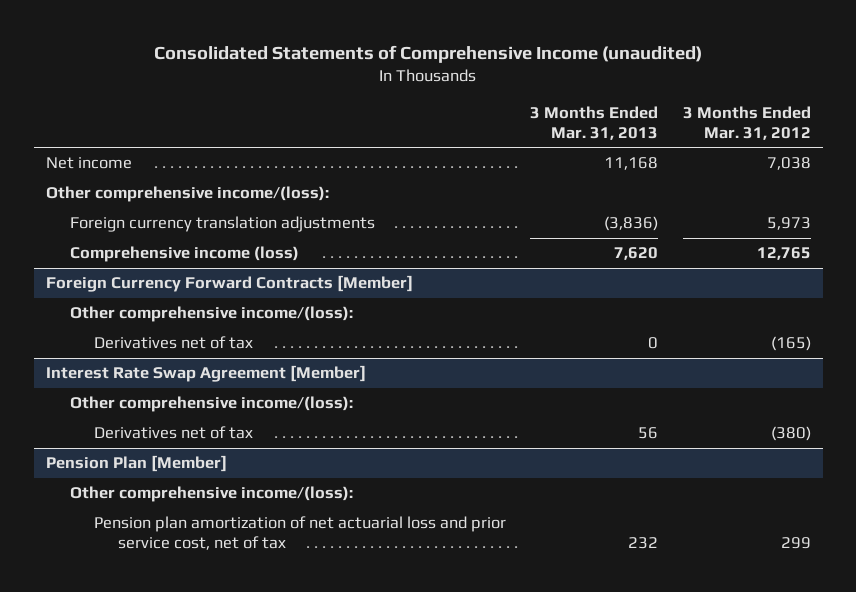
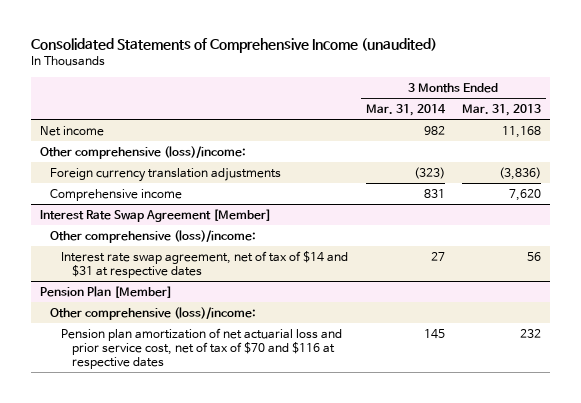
- | 3 Months Ended Mar. 31, 2013 | 3 Months Ended Mar. 31, 2012
+ | 3 Months Ended Mar. 31, 2014 | 3 Months Ended Mar. 31, 2013
- Other comprehensive income/(loss):
+ Other comprehensive (loss)/income:
- Comprehensive income (loss) | 7,620 | 12,765
- Foreign Currency Forward Contracts [Member]
- Other comprehensive income/(loss):
- Derivatives net of tax | 0 | (165)
+ Comprehensive income | 831 | 7,620
@ Interest Rate Swap Agreement [Member]
- Other comprehensive income/(loss):
- Derivatives net of tax | 56 | (380)
+ Other comprehensive (loss)/income:
+ Interest rate swap agreement, net of tax of $14 and $31 at respective dates | 27 | 56
@ Pension Plan [Member]
- Other comprehensive income/(loss):
- Pension plan amortization of net actuarial loss and prior service cost, net of tax | 232 | 299
+ Other comprehensive (loss)/income:
+ Pension plan amortization of net actuarial loss and prior service cost, net of tax of $70 and $116 at respective dates | 145 | 232

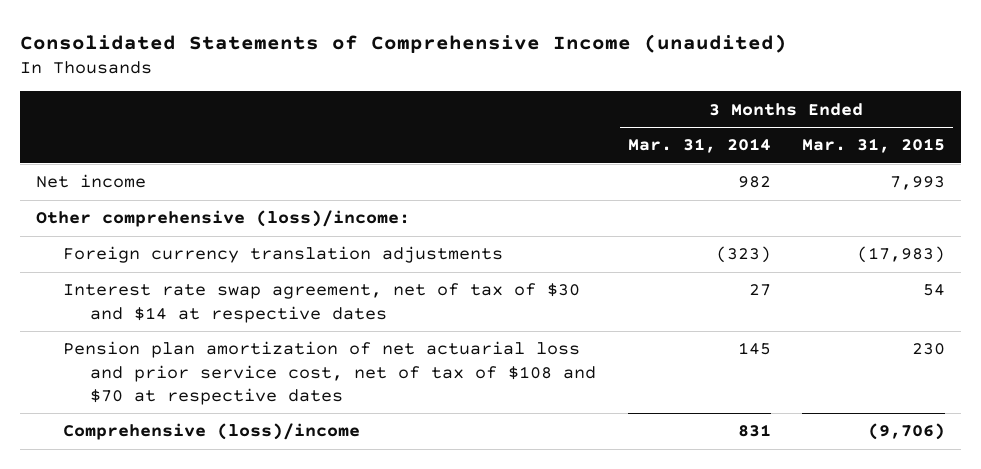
- | 3 Months Ended Mar. 31, 2014 | 3 Months Ended Mar. 31, 2013
+ | 3 Months Ended Mar. 31, 2014 | 3 Months Ended Mar. 31, 2015
- Comprehensive income | 831 | 7,620
- Interest Rate Swap Agreement [Member]
- Other comprehensive (loss)/income:
- Interest rate swap agreement, net of tax of $14 and $31 at respective dates | 27 | 56
- Pension Plan [Member]
- Other comprehensive (loss)/income:
- Pension plan amortization of net actuarial loss and prior service cost, net of tax of $70 and $116 at respective dates | 145 | 232
+ Interest rate swap agreement, net of tax of $30 and $14 at respective dates | 27 | 54
+ Pension plan amortization of net actuarial loss and prior service cost, net of tax of $108 and $70 at respective dates | 145 | 230
+ Comprehensive (loss)/income | 831 | (9,706)

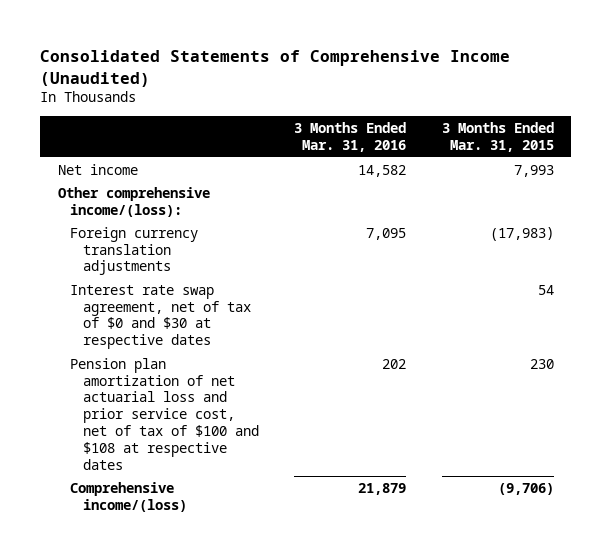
- Consolidated Statements of Comprehensive Income (unaudited)
+ Consolidated Statements of Comprehensive Income (Unaudited)
- | 3 Months Ended Mar. 31, 2014 | 3 Months Ended Mar. 31, 2015
+ | 3 Months Ended Mar. 31, 2016 | 3 Months Ended Mar. 31, 2015
- Other comprehensive (loss)/income:
+ Other comprehensive income/(loss):
- Interest rate swap agreement, net of tax of $30 and $14 at respective dates | 27 | 54
- Pension plan amortization of net actuarial loss and prior service cost, net of tax of $108 and $70 at respective dates | 145 | 230
- Comprehensive (loss)/income | 831 | (9,706)
+ Interest rate swap agreement, net of tax of $0 and $30 at respective dates | | 54
+ Pension plan amortization of net actuarial loss and prior service cost, net of tax of $100 and $108 at respective dates | 202 | 230
+ Comprehensive income/(loss) | 21,879 | (9,706)

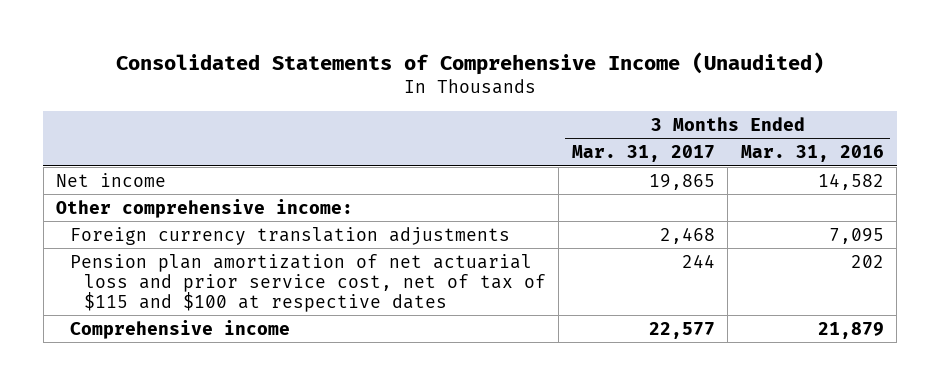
- | 3 Months Ended Mar. 31, 2016 | 3 Months Ended Mar. 31, 2015
+ | 3 Months Ended Mar. 31, 2017 | 3 Months Ended Mar. 31, 2016
- Other comprehensive income/(loss):
+ Other comprehensive income:
- Interest rate swap agreement, net of tax of $0 and $30 at respective dates | | 54
- Pension plan amortization of net actuarial loss and prior service cost, net of tax of $100 and $108 at respective dates | 202 | 230
- Comprehensive income/(loss) | 21,879 | (9,706)
+ Pension plan amortization of net actuarial loss and prior service cost, net of tax of $115 and $100 at respective dates | 244 | 202
+ Comprehensive income | 22,577 | 21,879

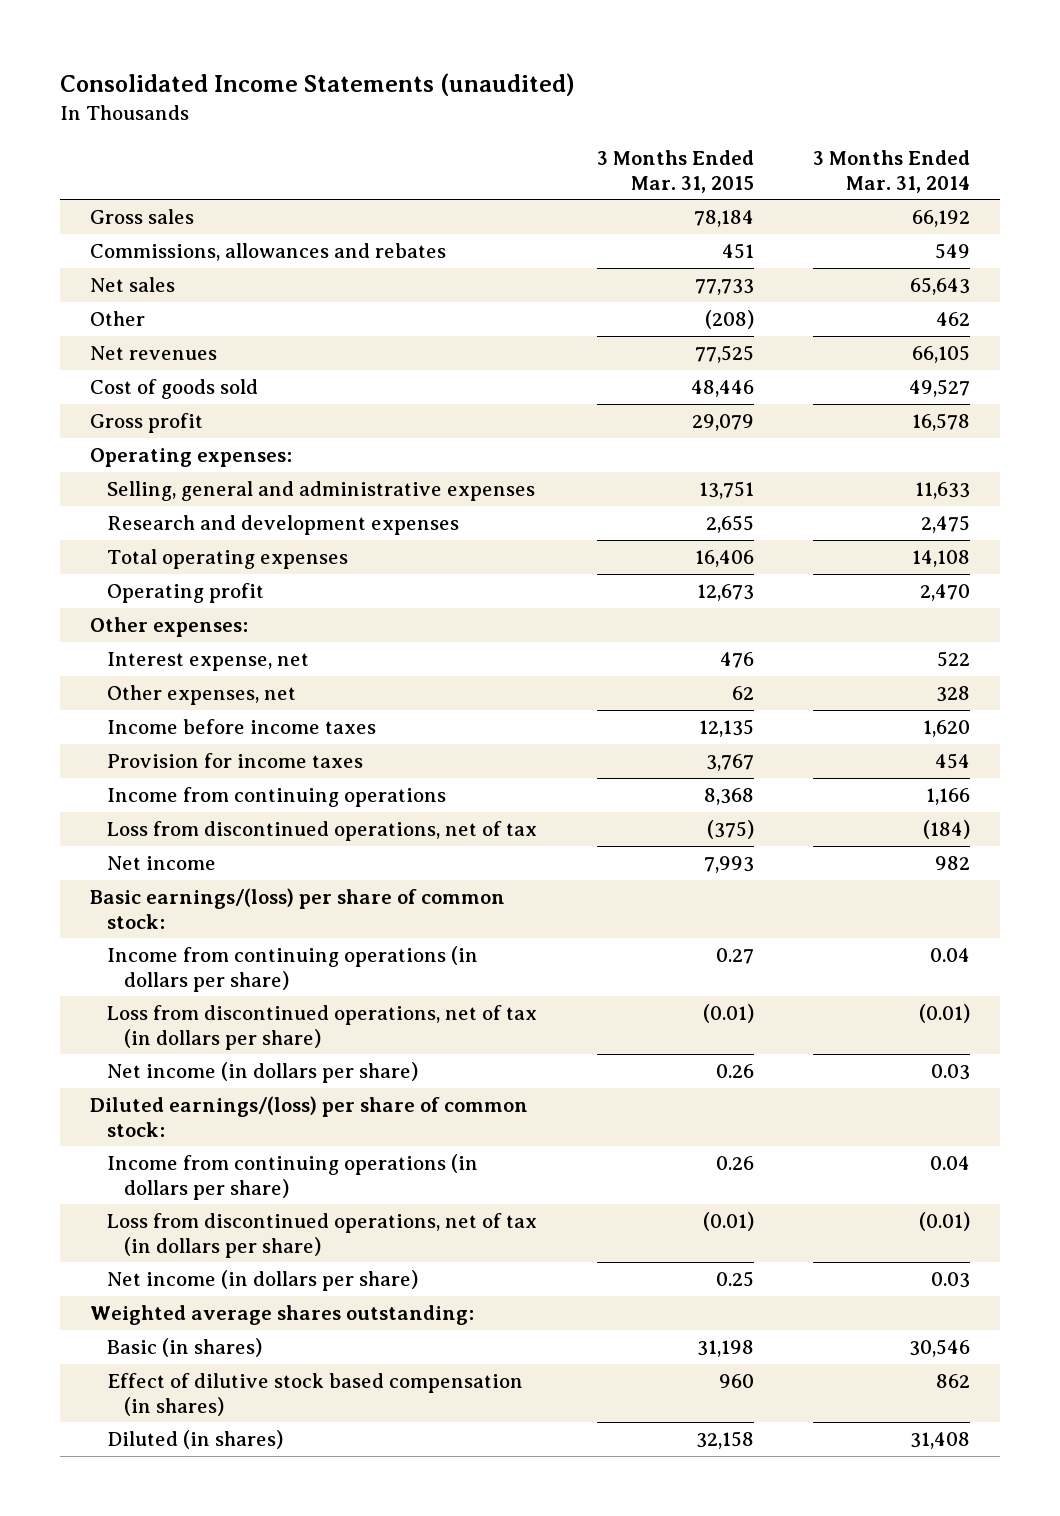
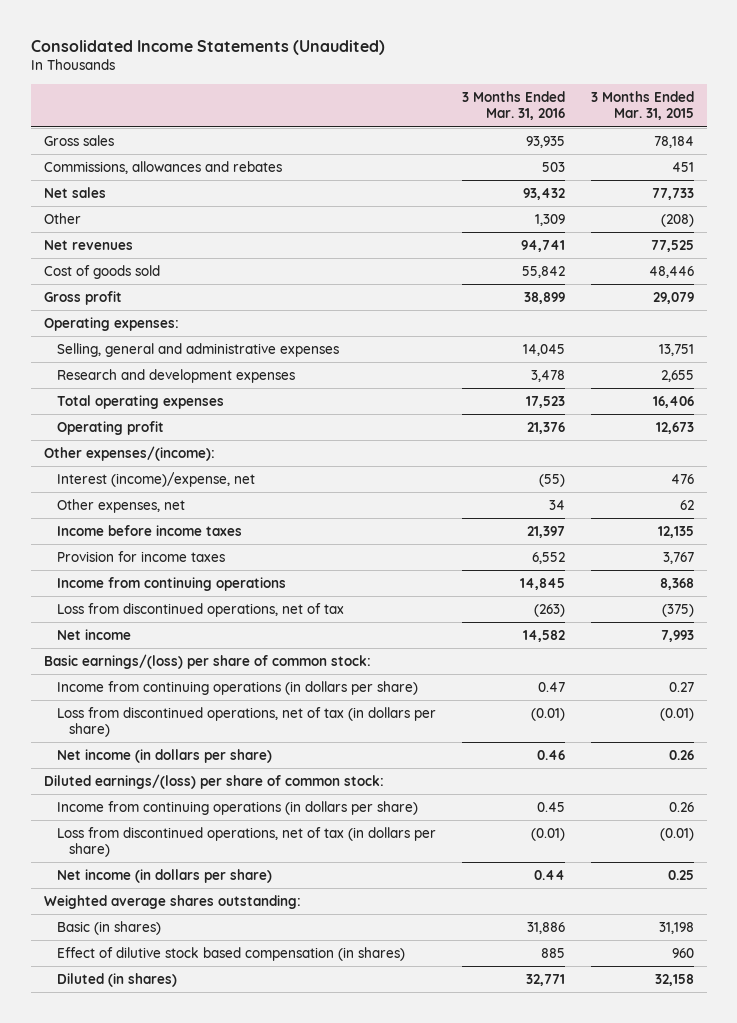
- Consolidated Income Statements (unaudited)
+ Consolidated Income Statements (Unaudited)
- | 3 Months Ended Mar. 31, 2015 | 3 Months Ended Mar. 31, 2014
+ | 3 Months Ended Mar. 31, 2016 | 3 Months Ended Mar. 31, 2015
- Other expenses:
- Interest expense, net | 476 | 522
+ Other expenses/(income):
+ Interest (income)/expense, net | (55) | 476

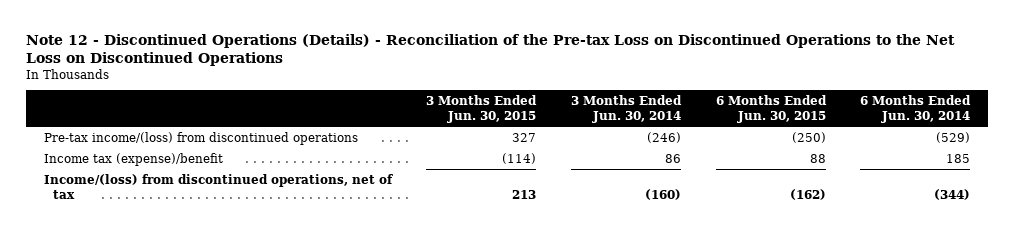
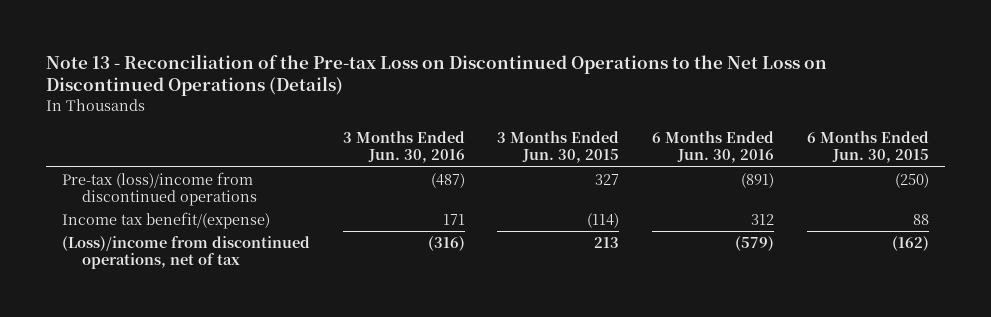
- Note 12 - Discontinued Operations (Details) - Reconciliation of the Pre-tax Loss on Discontinued Operations to the Net Loss on Discontinued Operations
+ Note 13 - Reconciliation of the Pre-tax Loss on Discontinued Operations to the Net Loss on Discontinued Operations (Details)
- | 3 Months Ended Jun. 30, 2015 | 3 Months Ended Jun. 30, 2014 | 6 Months Ended Jun. 30, 2015 | 6 Months Ended Jun. 30, 2014
+ | 3 Months Ended Jun. 30, 2016 | 3 Months Ended Jun. 30, 2015 | 6 Months Ended Jun. 30, 2016 | 6 Months Ended Jun. 30, 2015
- Pre-tax income/(loss) from discontinued operations | 327 | (246) | (250) | (529)
- Income tax (expense)/benefit | (114) | 86 | 88 | 185
- Income/(loss) from discontinued operations, net of tax | 213 | (160) | (162) | (344)
+ Pre-tax (loss)/income from discontinued operations | (487) | 327 | (891) | (250)
+ Income tax benefit/(expense) | 171 | (114) | 312 | 88
+ (Loss)/income from discontinued operations, net of tax | (316) | 213 | (579) | (162)

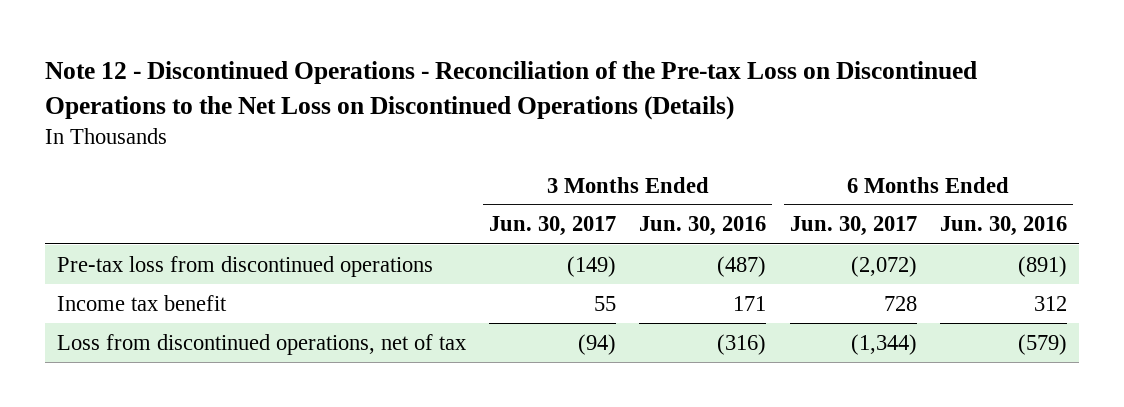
- Note 13 - Reconciliation of the Pre-tax Loss on Discontinued Operations to the Net Loss on Discontinued Operations (Details)
+ Note 12 - Discontinued Operations - Reconciliation of the Pre-tax Loss on Discontinued Operations to the Net Loss on Discontinued Operations (Details)
- | 3 Months Ended Jun. 30, 2016 | 3 Months Ended Jun. 30, 2015 | 6 Months Ended Jun. 30, 2016 | 6 Months Ended Jun. 30, 2015
+ | 3 Months Ended Jun. 30, 2017 | 3 Months Ended Jun. 30, 2016 | 6 Months Ended Jun. 30, 2017 | 6 Months Ended Jun. 30, 2016
- Pre-tax (loss)/income from discontinued operations | (487) | 327 | (891) | (250)
- Income tax benefit/(expense) | 171 | (114) | 312 | 88
- (Loss)/income from discontinued operations, net of tax | (316) | 213 | (579) | (162)
+ Pre-tax loss from discontinued operations | (149) | (487) | (2,072) | (891)
+ Income tax benefit | 55 | 171 | 728 | 312
+ Loss from discontinued operations, net of tax | (94) | (316) | (1,344) | (579)

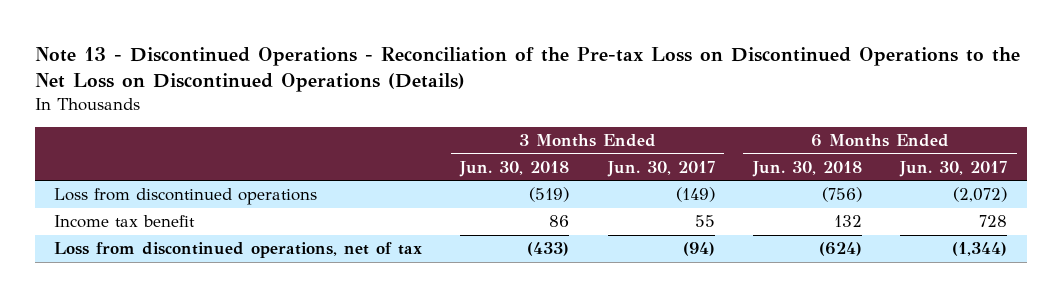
- Note 12 - Discontinued Operations - Reconciliation of the Pre-tax Loss on Discontinued Operations to the Net Loss on Discontinued Operations (Details)
+ Note 13 - Discontinued Operations - Reconciliation of the Pre-tax Loss on Discontinued Operations to the Net Loss on Discontinued Operations (Details)
- | 3 Months Ended Jun. 30, 2017 | 3 Months Ended Jun. 30, 2016 | 6 Months Ended Jun. 30, 2017 | 6 Months Ended Jun. 30, 2016
+ | 3 Months Ended Jun. 30, 2018 | 3 Months Ended Jun. 30, 2017 | 6 Months Ended Jun. 30, 2018 | 6 Months Ended Jun. 30, 2017
- Pre-tax loss from discontinued operations | (149) | (487) | (2,072) | (891)
+ Loss from discontinued operations | (519) | (149) | (756) | (2,072)

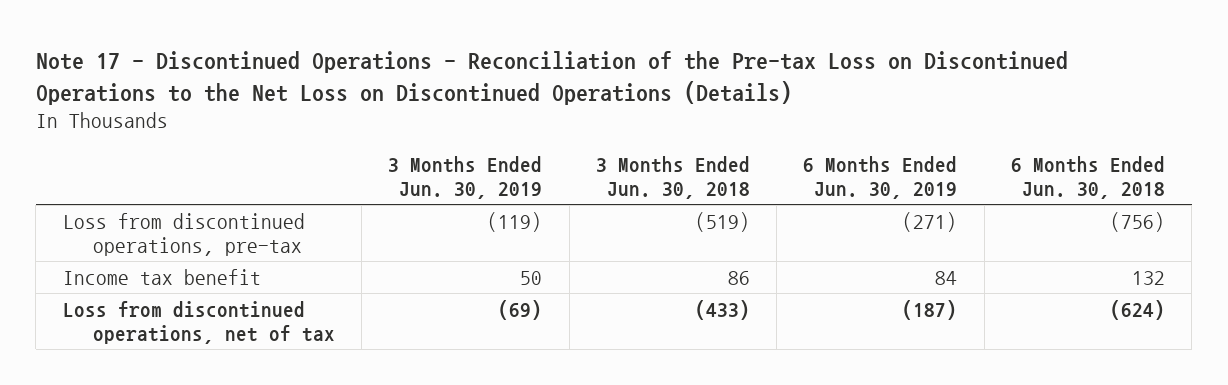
- Note 13 - Discontinued Operations - Reconciliation of the Pre-tax Loss on Discontinued Operations to the Net Loss on Discontinued Operations (Details)
+ Note 17 - Discontinued Operations - Reconciliation of the Pre-tax Loss on Discontinued Operations to the Net Loss on Discontinued Operations (Details)
- | 3 Months Ended Jun. 30, 2018 | 3 Months Ended Jun. 30, 2017 | 6 Months Ended Jun. 30, 2018 | 6 Months Ended Jun. 30, 2017
+ | 3 Months Ended Jun. 30, 2019 | 3 Months Ended Jun. 30, 2018 | 6 Months Ended Jun. 30, 2019 | 6 Months Ended Jun. 30, 2018
- Loss from discontinued operations | (519) | (149) | (756) | (2,072)
+ Loss from discontinued operations, pre-tax | (119) | (519) | (271) | (756)

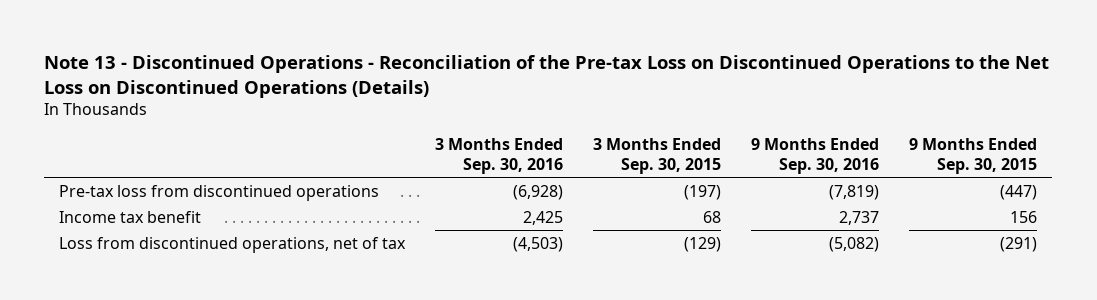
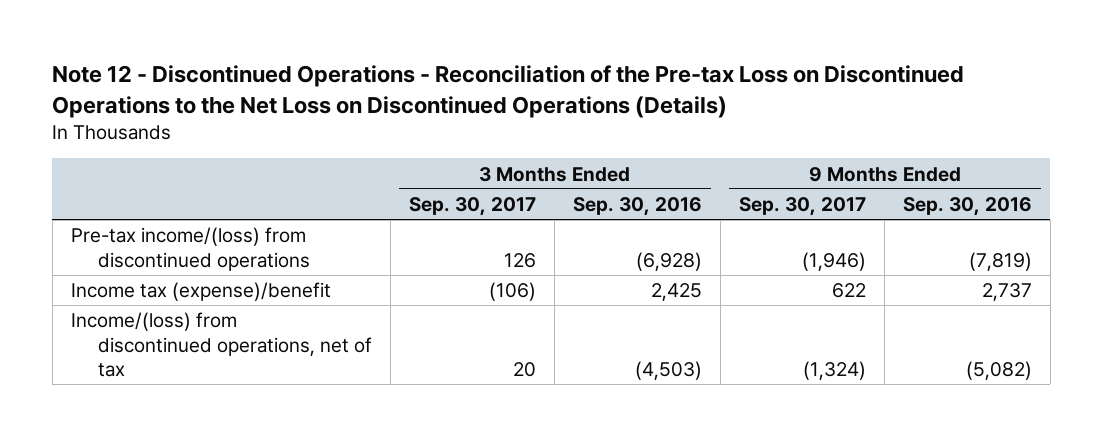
- Note 13 - Discontinued Operations - Reconciliation of the Pre-tax Loss on Discontinued Operations to the Net Loss on Discontinued Operations (Details)
+ Note 12 - Discontinued Operations - Reconciliation of the Pre-tax Loss on Discontinued Operations to the Net Loss on Discontinued Operations (Details)
- | 3 Months Ended Sep. 30, 2016 | 3 Months Ended Sep. 30, 2015 | 9 Months Ended Sep. 30, 2016 | 9 Months Ended Sep. 30, 2015
+ | 3 Months Ended Sep. 30, 2017 | 3 Months Ended Sep. 30, 2016 | 9 Months Ended Sep. 30, 2017 | 9 Months Ended Sep. 30, 2016
- Pre-tax loss from discontinued operations | (6,928) | (197) | (7,819) | (447)
- Income tax benefit | 2,425 | 68 | 2,737 | 156
- Loss from discontinued operations, net of tax | (4,503) | (129) | (5,082) | (291)
+ Pre-tax income/(loss) from discontinued operations | 126 | (6,928) | (1,946) | (7,819)
+ Income tax (expense)/benefit | (106) | 2,425 | 622 | 2,737
+ Income/(loss) from discontinued operations, net of tax | 20 | (4,503) | (1,324) | (5,082)

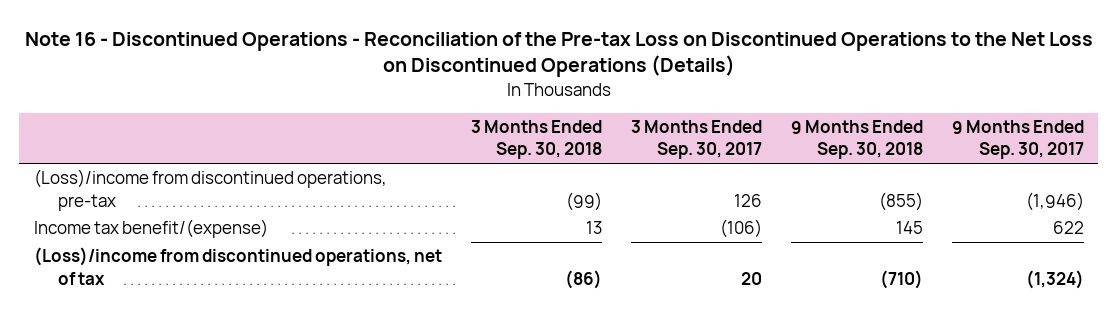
- Note 12 - Discontinued Operations - Reconciliation of the Pre-tax Loss on Discontinued Operations to the Net Loss on Discontinued Operations (Details)
+ Note 16 - Discontinued Operations - Reconciliation of the Pre-tax Loss on Discontinued Operations to the Net Loss on Discontinued Operations (Details)
- | 3 Months Ended Sep. 30, 2017 | 3 Months Ended Sep. 30, 2016 | 9 Months Ended Sep. 30, 2017 | 9 Months Ended Sep. 30, 2016
+ | 3 Months Ended Sep. 30, 2018 | 3 Months Ended Sep. 30, 2017 | 9 Months Ended Sep. 30, 2018 | 9 Months Ended Sep. 30, 2017
- Pre-tax income/(loss) from discontinued operations | 126 | (6,928) | (1,946) | (7,819)
- Income tax (expense)/benefit | (106) | 2,425 | 622 | 2,737
- Income/(loss) from discontinued operations, net of tax | 20 | (4,503) | (1,324) | (5,082)
+ (Loss)/income from discontinued operations, pre-tax | (99) | 126 | (855) | (1,946)
+ Income tax benefit/(expense) | 13 | (106) | 145 | 622
+ (Loss)/income from discontinued operations, net of tax | (86) | 20 | (710) | (1,324)

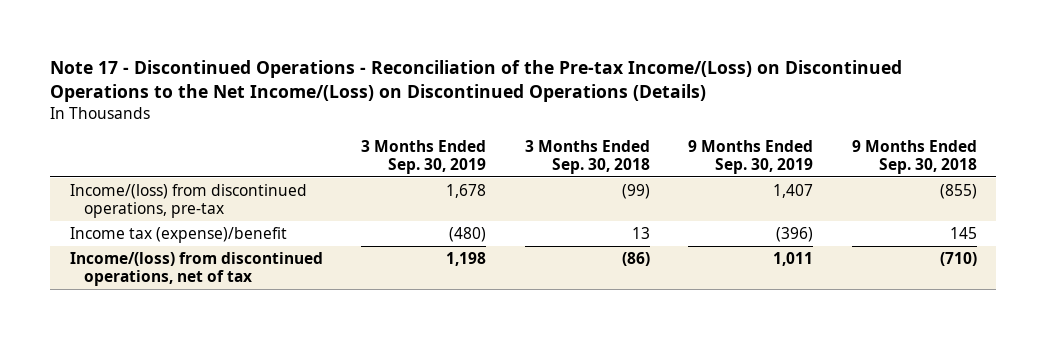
- Note 16 - Discontinued Operations - Reconciliation of the Pre-tax Loss on Discontinued Operations to the Net Loss on Discontinued Operations (Details)
+ Note 17 - Discontinued Operations - Reconciliation of the Pre-tax Income/(Loss) on Discontinued Operations to the Net Income/(Loss) on Discontinued Operations (Details)
- | 3 Months Ended Sep. 30, 2018 | 3 Months Ended Sep. 30, 2017 | 9 Months Ended Sep. 30, 2018 | 9 Months Ended Sep. 30, 2017
+ | 3 Months Ended Sep. 30, 2019 | 3 Months Ended Sep. 30, 2018 | 9 Months Ended Sep. 30, 2019 | 9 Months Ended Sep. 30, 2018
- (Loss)/income from discontinued operations, pre-tax | (99) | 126 | (855) | (1,946)
- Income tax benefit/(expense) | 13 | (106) | 145 | 622
- (Loss)/income from discontinued operations, net of tax | (86) | 20 | (710) | (1,324)
+ Income/(loss) from discontinued operations, pre-tax | 1,678 | (99) | 1,407 | (855)
+ Income tax (expense)/benefit | (480) | 13 | (396) | 145
+ Income/(loss) from discontinued operations, net of tax | 1,198 | (86) | 1,011 | (710)

